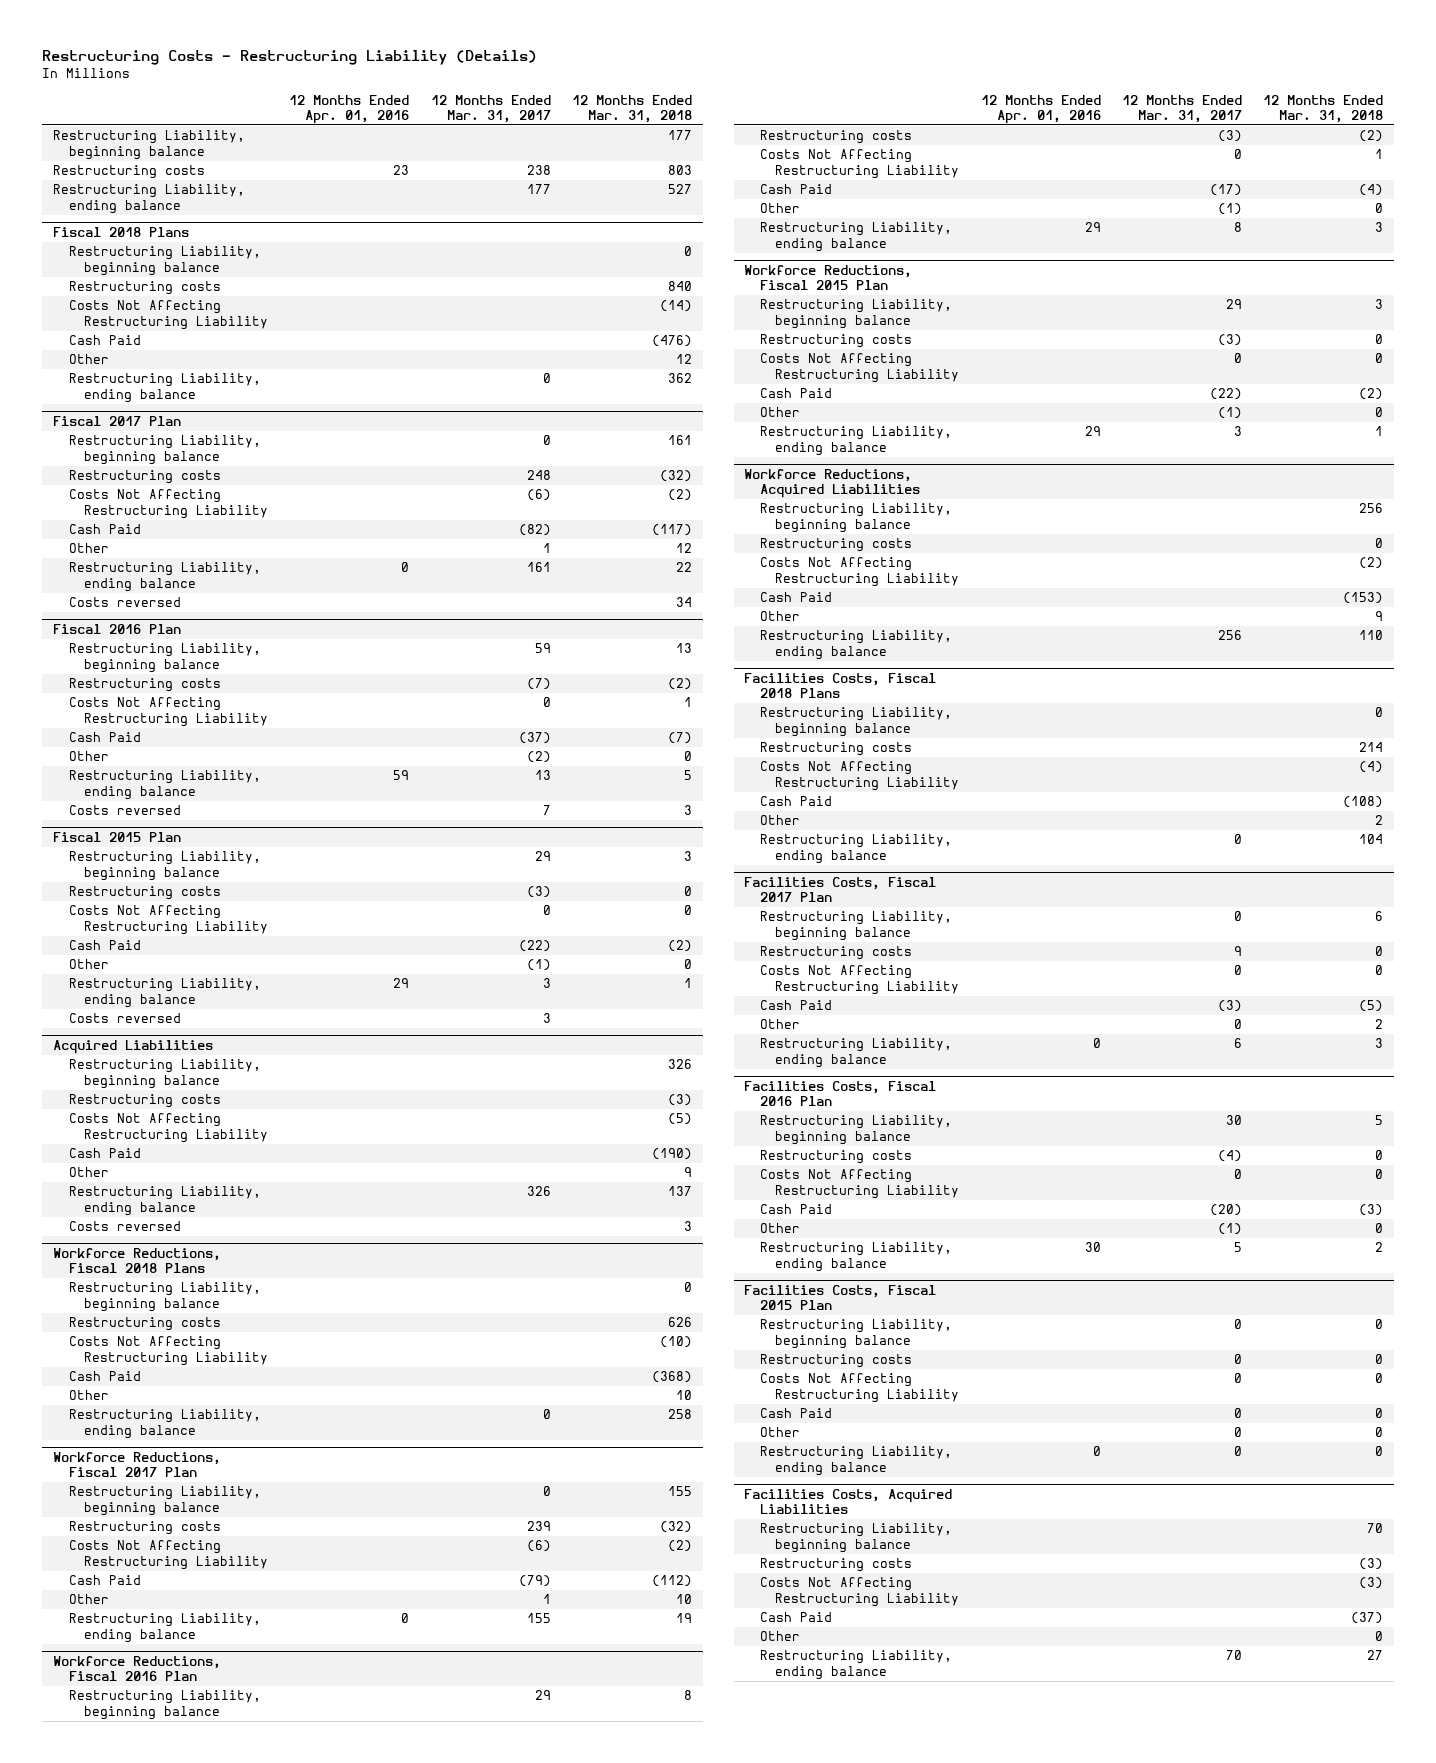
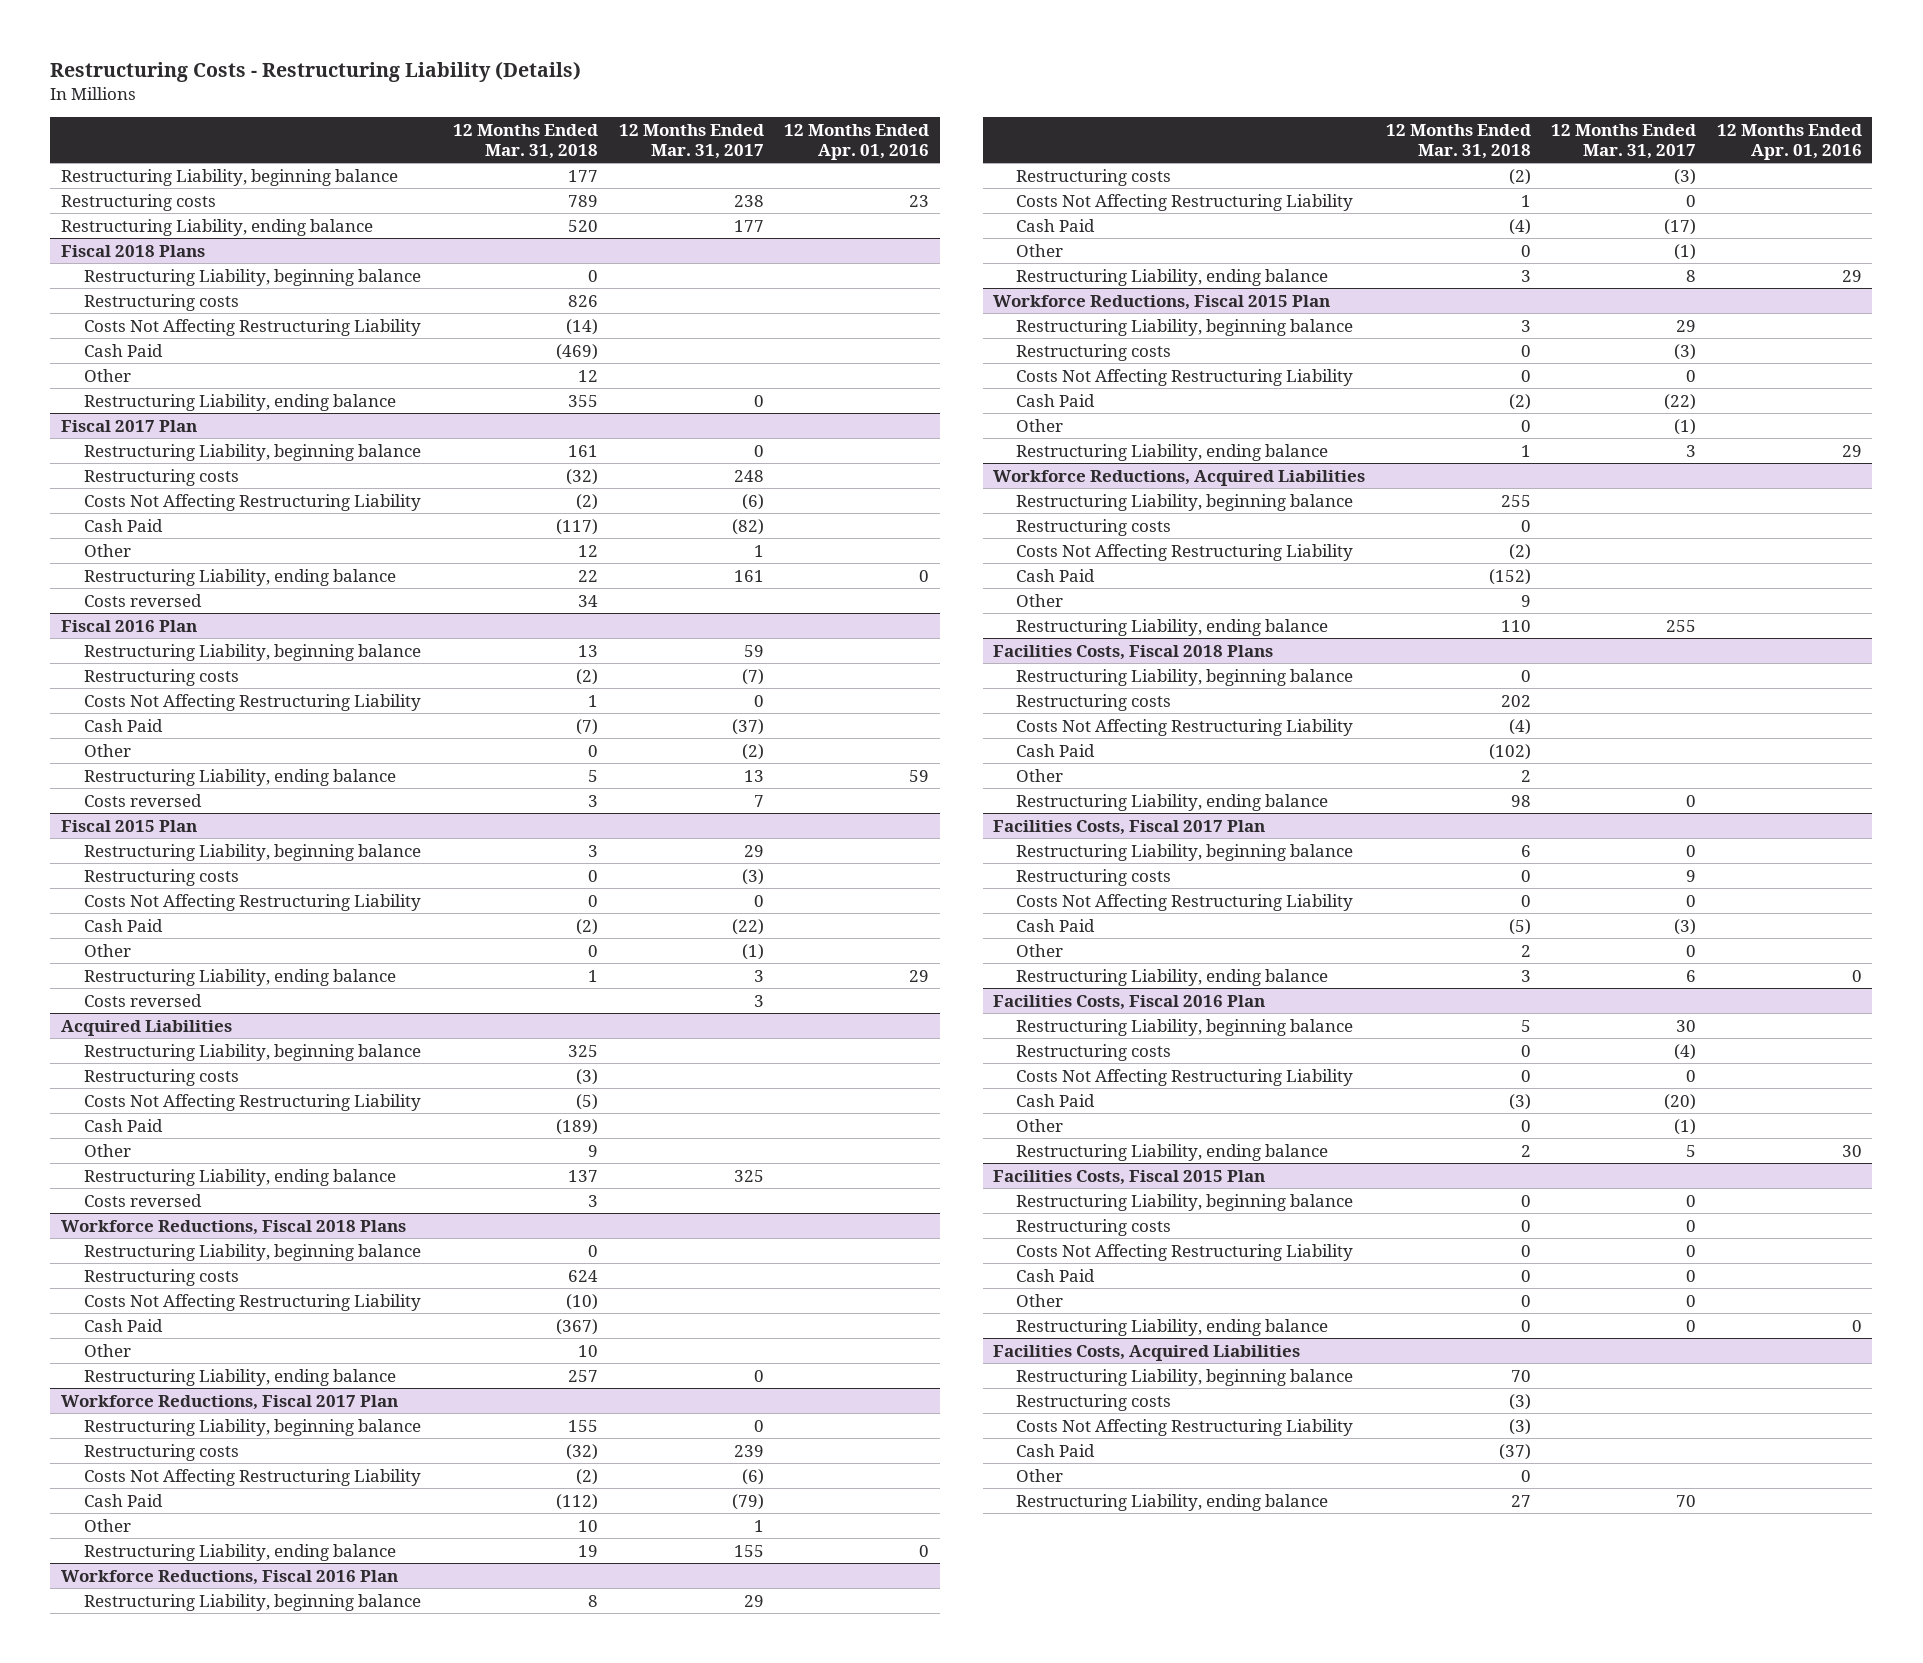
- | 12 Months Ended Apr. 01, 2016 | 12 Months Ended Mar. 31, 2017 | 12 Months Ended Mar. 31, 2018
+ | 12 Months Ended Mar. 31, 2018 | 12 Months Ended Mar. 31, 2017 | 12 Months Ended Apr. 01, 2016
- Restructuring costs | 23 | 238 | 803
- Restructuring Liability, ending balance | | 177 | 527
+ Restructuring costs | 789 | 238 | 23
+ Restructuring Liability, ending balance | 520 | 177 |
@ Fiscal 2018 Plans
- Restructuring costs | | | 840
+ Restructuring costs | 826 | |
- Cash Paid | | | (476)
+ Cash Paid | (469) | |
- Restructuring Liability, ending balance | | 0 | 362
+ Restructuring Liability, ending balance | 355 | 0 |
@ Acquired Liabilities
- Restructuring Liability, beginning balance | | | 326
+ Restructuring Liability, beginning balance | 325 | |
- Cash Paid | | | (190)
+ Cash Paid | (189) | |
- Restructuring Liability, ending balance | | 326 | 137
+ Restructuring Liability, ending balance | 137 | 325 |
@ Workforce Reductions, Fiscal 2018 Plans
- Restructuring costs | | | 626
+ Restructuring costs | 624 | |
- Cash Paid | | | (368)
+ Cash Paid | (367) | |
- Restructuring Liability, ending balance | | 0 | 258
+ Restructuring Liability, ending balance | 257 | 0 |
@ Workforce Reductions, Acquired Liabilities
- Restructuring Liability, beginning balance | | | 256
+ Restructuring Liability, beginning balance | 255 | |
- Cash Paid | | | (153)
+ Cash Paid | (152) | |
- Restructuring Liability, ending balance | | 256 | 110
+ Restructuring Liability, ending balance | 110 | 255 |
@ Facilities Costs, Fiscal 2018 Plans
- Restructuring costs | | | 214
+ Restructuring costs | 202 | |
- Cash Paid | | | (108)
+ Cash Paid | (102) | |
- Restructuring Liability, ending balance | | 0 | 104
+ Restructuring Liability, ending balance | 98 | 0 |

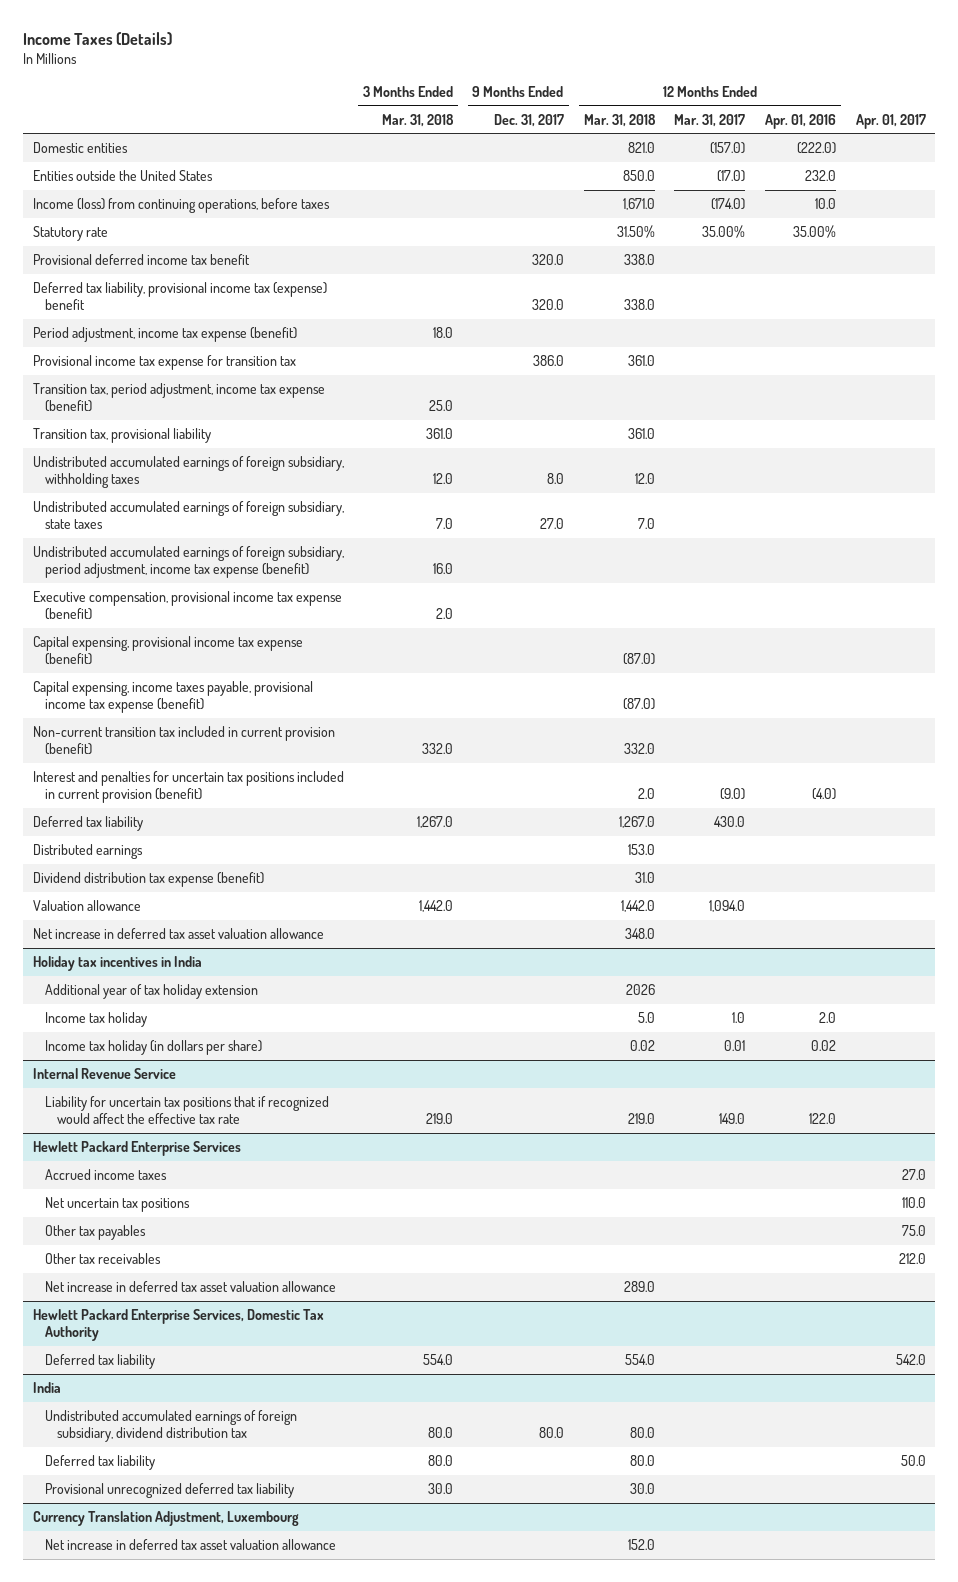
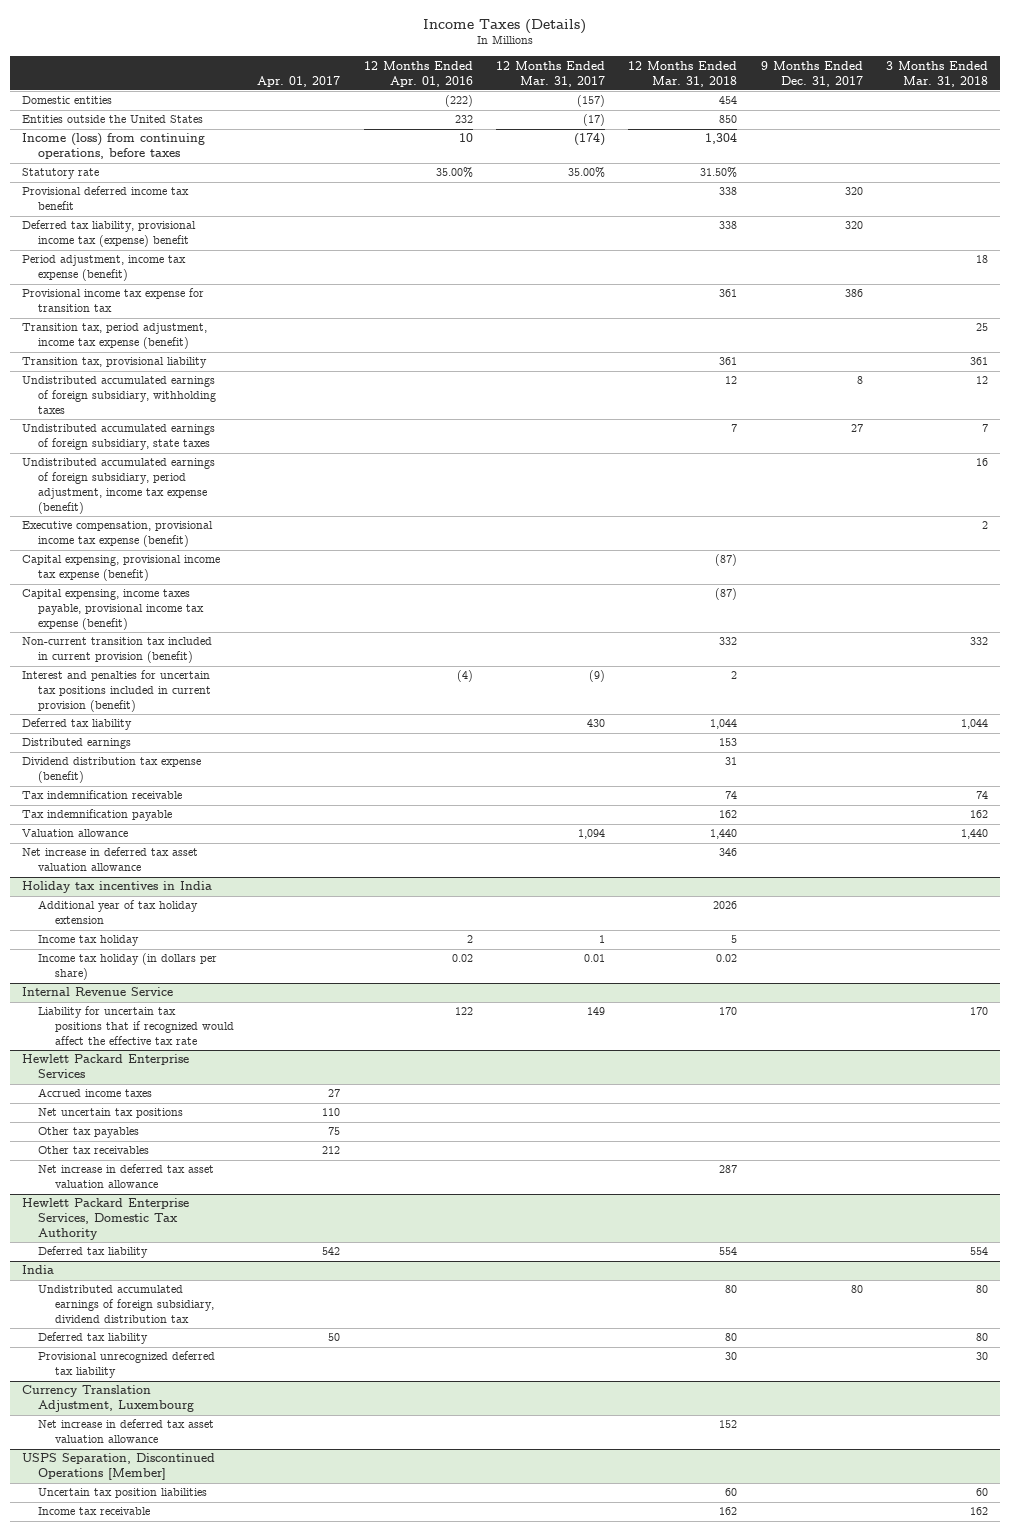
- | 3 Months Ended Mar. 31, 2018 | 9 Months Ended Dec. 31, 2017 | 12 Months Ended Mar. 31, 2018 | 12 Months Ended Mar. 31, 2017 | 12 Months Ended Apr. 01, 2016 | Apr. 01, 2017
+ | Apr. 01, 2017 | 12 Months Ended Apr. 01, 2016 | 12 Months Ended Mar. 31, 2017 | 12 Months Ended Mar. 31, 2018 | 9 Months Ended Dec. 31, 2017 | 3 Months Ended Mar. 31, 2018
- Domestic entities | | | 821.0 | (157.0) | (222.0) |
- Entities outside the United States | | | 850.0 | (17.0) | 232.0 |
- Income (loss) from continuing operations, before taxes | | | 1,671.0 | (174.0) | 10.0 |
+ Domestic entities | | (222) | (157) | 454 | |
+ Entities outside the United States | | 232 | (17) | 850 | |
+ Income (loss) from continuing operations, before taxes | | 10 | (174) | 1,304 | |
- Provisional deferred income tax benefit | | 320.0 | 338.0 | | |
- Deferred tax liability, provisional income tax (expense) benefit | | 320.0 | 338.0 | | |
- Period adjustment, income tax expense (benefit) | 18.0 | | | | |
- Provisional income tax expense for transition tax | | 386.0 | 361.0 | | |
- Transition tax, period adjustment, income tax expense (benefit) | 25.0 | | | | |
- Transition tax, provisional liability | 361.0 | | 361.0 | | |
- Undistributed accumulated earnings of foreign subsidiary, withholding taxes | 12.0 | 8.0 | 12.0 | | |
- Undistributed accumulated earnings of foreign subsidiary, state taxes | 7.0 | 27.0 | 7.0 | | |
- Undistributed accumulated earnings of foreign subsidiary, period adjustment, income tax expense (benefit) | 16.0 | | | | |
- Executive compensation, provisional income tax expense (benefit) | 2.0 | | | | |
- Capital expensing, provisional income tax expense (benefit) | | | (87.0) | | |
- Capital expensing, income taxes payable, provisional income tax expense (benefit) | | | (87.0) | | |
- Non-current transition tax included in current provision (benefit) | 332.0 | | 332.0 | | |
- Interest and penalties for uncertain tax positions included in current provision (benefit) | | | 2.0 | (9.0) | (4.0) |
- Deferred tax liability | 1,267.0 | | 1,267.0 | 430.0 | |
- Distributed earnings | | | 153.0 | | |
- Dividend distribution tax expense (benefit) | | | 31.0 | | |
- Valuation allowance | 1,442.0 | | 1,442.0 | 1,094.0 | |
- Net increase in deferred tax asset valuation allowance | | | 348.0 | | |
+ Provisional deferred income tax benefit | | | | 338 | 320 |
+ Deferred tax liability, provisional income tax (expense) benefit | | | | 338 | 320 |
+ Period adjustment, income tax expense (benefit) | | | | | | 18
+ Provisional income tax expense for transition tax | | | | 361 | 386 |
+ Transition tax, period adjustment, income tax expense (benefit) | | | | | | 25
+ Transition tax, provisional liability | | | | 361 | | 361
+ Undistributed accumulated earnings of foreign subsidiary, withholding taxes | | | | 12 | 8 | 12
+ Undistributed accumulated earnings of foreign subsidiary, state taxes | | | | 7 | 27 | 7
+ Undistributed accumulated earnings of foreign subsidiary, period adjustment, income tax expense (benefit) | | | | | | 16
+ Executive compensation, provisional income tax expense (benefit) | | | | | | 2
+ Capital expensing, provisional income tax expense (benefit) | | | | (87) | |
+ Capital expensing, income taxes payable, provisional income tax expense (benefit) | | | | (87) | |
+ Non-current transition tax included in current provision (benefit) | | | | 332 | | 332
+ Interest and penalties for uncertain tax positions included in current provision (benefit) | | (4) | (9) | 2 | |
+ Deferred tax liability | | | 430 | 1,044 | | 1,044
+ Distributed earnings | | | | 153 | |
+ Dividend distribution tax expense (benefit) | | | | 31 | |
+ Tax indemnification receivable | | | | 74 | | 74
+ Tax indemnification payable | | | | 162 | | 162
+ Valuation allowance | | | 1,094 | 1,440 | | 1,440
+ Net increase in deferred tax asset valuation allowance | | | | 346 | |
@ Holiday tax incentives in India
- Income tax holiday | | | 5.0 | 1.0 | 2.0 |
+ Income tax holiday | | 2 | 1 | 5 | |
@ Internal Revenue Service
- Liability for uncertain tax positions that if recognized would affect the effective tax rate | 219.0 | | 219.0 | 149.0 | 122.0 |
+ Liability for uncertain tax positions that if recognized would affect the effective tax rate | | 122 | 149 | 170 | | 170
@ Hewlett Packard Enterprise Services
- Accrued income taxes | | | | | | 27.0
- Net uncertain tax positions | | | | | | 110.0
- Other tax payables | | | | | | 75.0
- Other tax receivables | | | | | | 212.0
- Net increase in deferred tax asset valuation allowance | | | 289.0 | | |
+ Accrued income taxes | 27 | | | | |
+ Net uncertain tax positions | 110 | | | | |
+ Other tax payables | 75 | | | | |
+ Other tax receivables | 212 | | | | |
+ Net increase in deferred tax asset valuation allowance | | | | 287 | |
@ Hewlett Packard Enterprise Services, Domestic Tax Authority
- Deferred tax liability | 554.0 | | 554.0 | | | 542.0
+ Deferred tax liability | 542 | | | 554 | | 554
@ India
- Undistributed accumulated earnings of foreign subsidiary, dividend distribution tax | 80.0 | 80.0 | 80.0 | | |
- Deferred tax liability | 80.0 | | 80.0 | | | 50.0
- Provisional unrecognized deferred tax liability | 30.0 | | 30.0 | | |
+ Undistributed accumulated earnings of foreign subsidiary, dividend distribution tax | | | | 80 | 80 | 80
+ Deferred tax liability | 50 | | | 80 | | 80
+ Provisional unrecognized deferred tax liability | | | | 30 | | 30
@ Currency Translation Adjustment, Luxembourg
- Net increase in deferred tax asset valuation allowance | | | 152.0 | | |
+ Net increase in deferred tax asset valuation allowance | | | | 152 | |
+ USPS Separation, Discontinued Operations [Member]
+ Uncertain tax position liabilities | | | | 60 | | 60
+ Income tax receivable | | | | 162 | | 162

